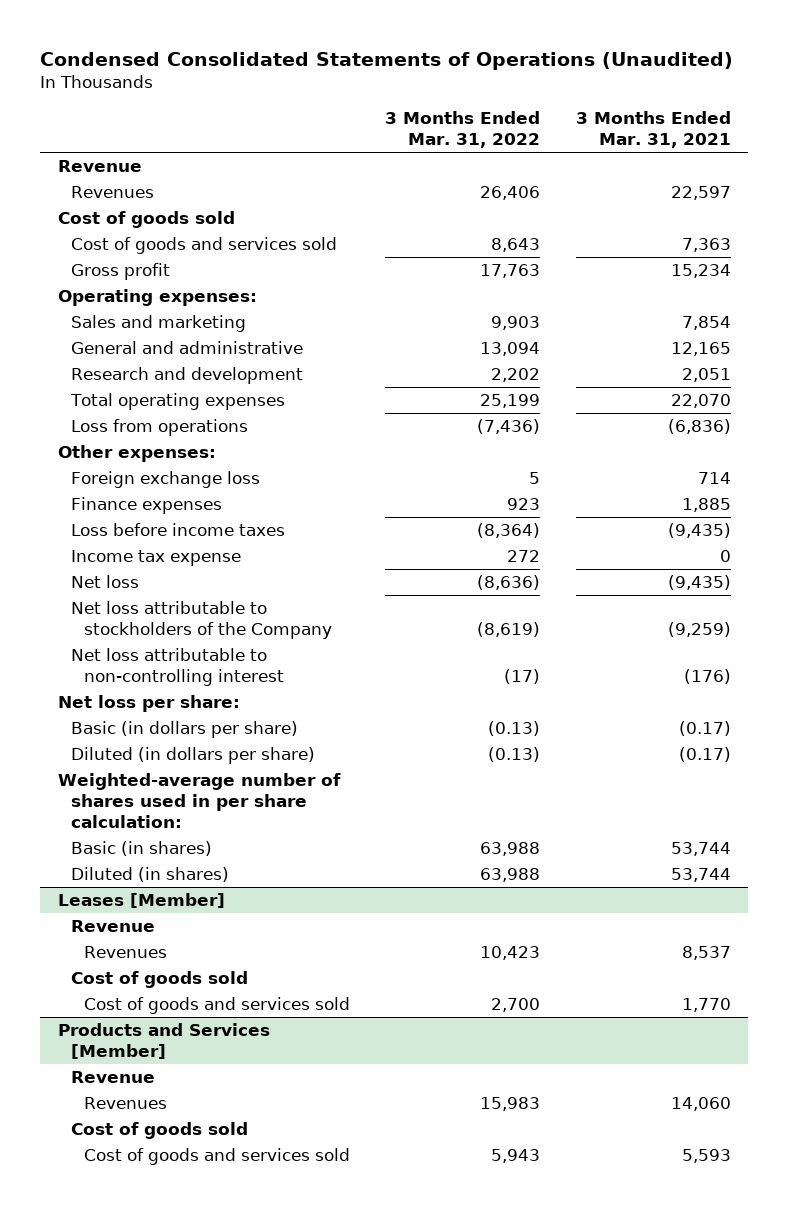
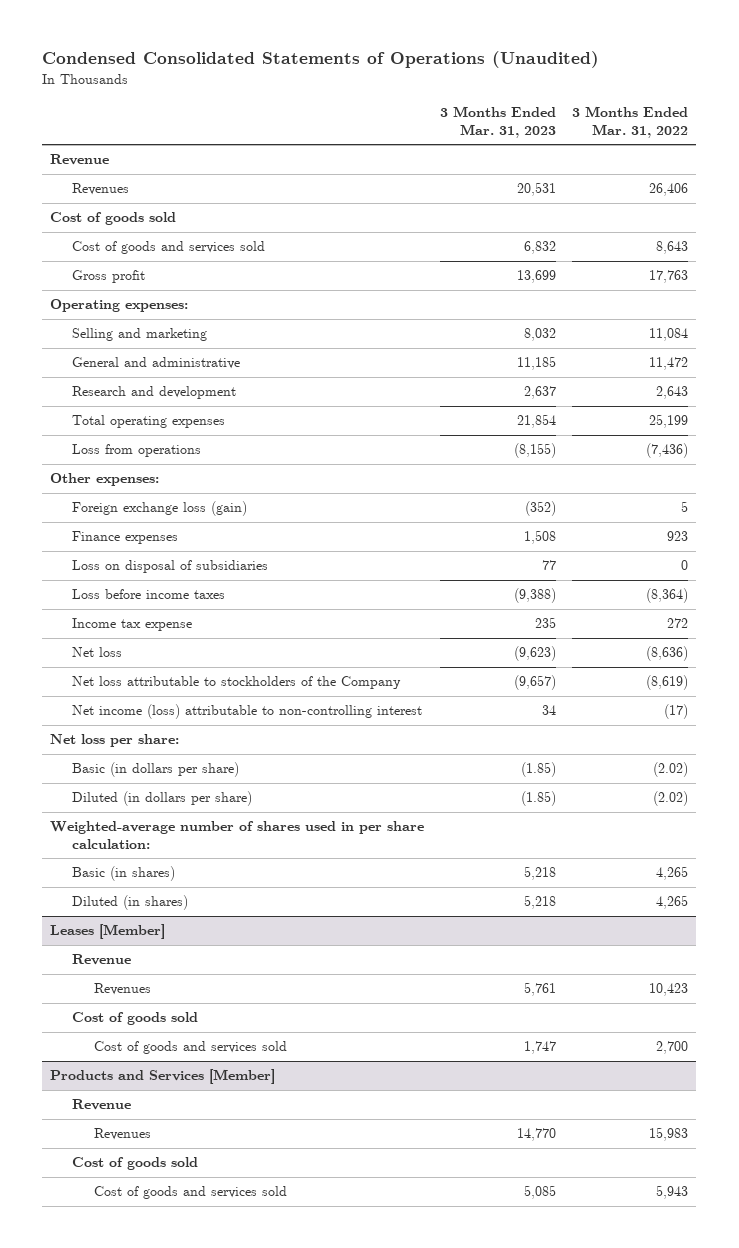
- | 3 Months Ended Mar. 31, 2022 | 3 Months Ended Mar. 31, 2021
+ | 3 Months Ended Mar. 31, 2023 | 3 Months Ended Mar. 31, 2022
- Sales and marketing | 9,903 | 7,854
- General and administrative | 13,094 | 12,165
- Research and development | 2,202 | 2,051
+ Selling and marketing | 8,032 | 11,084
+ General and administrative | 11,185 | 11,472
+ Research and development | 2,637 | 2,643
- Foreign exchange loss | 5 | 714
+ Foreign exchange loss (gain) | (352) | 5
+ Loss on disposal of subsidiaries | 77 | 0
- Net loss attributable to non-controlling interest | (17) | (176)
+ Net income (loss) attributable to non-controlling interest | 34 | (17)
- Basic (in dollars per share) | (0.13) | (0.17)
- Diluted (in dollars per share) | (0.13) | (0.17)
+ Basic (in dollars per share) | (1.85) | (2.02)
+ Diluted (in dollars per share) | (1.85) | (2.02)
- Basic (in shares) | 63,988 | 53,744
- Diluted (in shares) | 63,988 | 53,744
+ Basic (in shares) | 5,218 | 4,265
+ Diluted (in shares) | 5,218 | 4,265

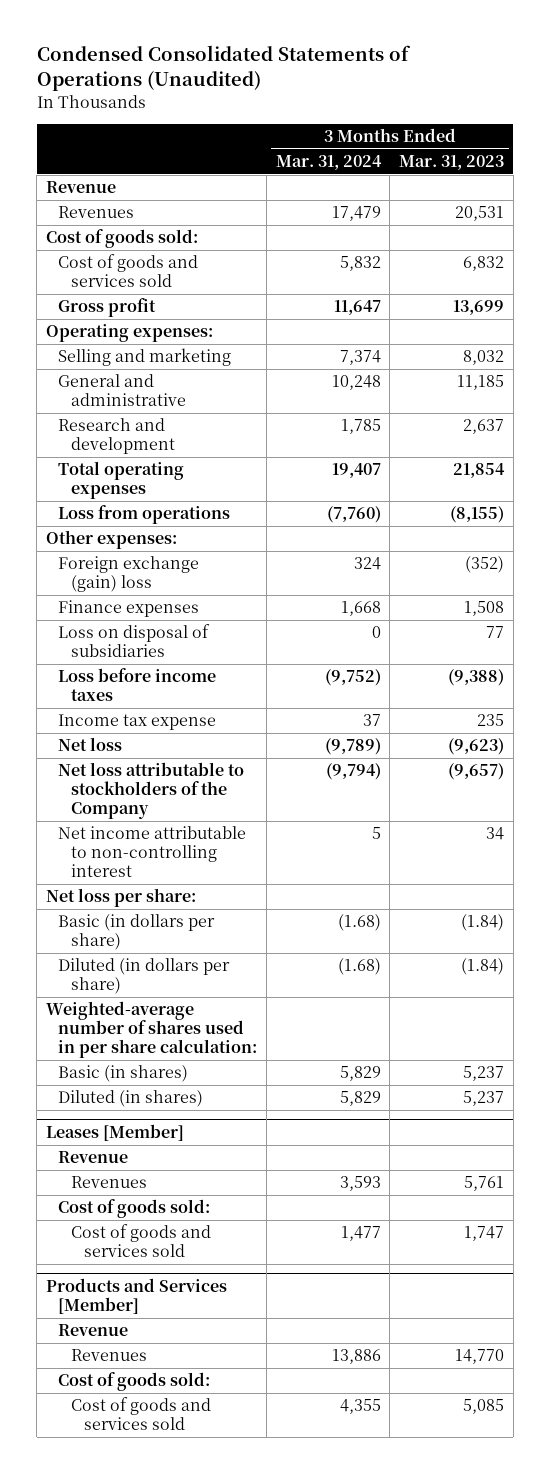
- | 3 Months Ended Mar. 31, 2023 | 3 Months Ended Mar. 31, 2022
+ | 3 Months Ended Mar. 31, 2024 | 3 Months Ended Mar. 31, 2023
- Cost of goods sold
+ Cost of goods sold:
- Foreign exchange loss (gain) | (352) | 5
+ Foreign exchange (gain) loss | 324 | (352)
- Net income (loss) attributable to non-controlling interest | 34 | (17)
+ Net income attributable to non-controlling interest | 5 | 34
- Basic (in dollars per share) | (1.85) | (2.02)
- Diluted (in dollars per share) | (1.85) | (2.02)
+ Basic (in dollars per share) | (1.68) | (1.84)
+ Diluted (in dollars per share) | (1.68) | (1.84)
- Basic (in shares) | 5,218 | 4,265
- Diluted (in shares) | 5,218 | 4,265
+ Basic (in shares) | 5,829 | 5,237
+ Diluted (in shares) | 5,829 | 5,237
@ Leases [Member]
- Cost of goods sold
+ Cost of goods sold:
@ Products and Services [Member]
- Cost of goods sold
+ Cost of goods sold:

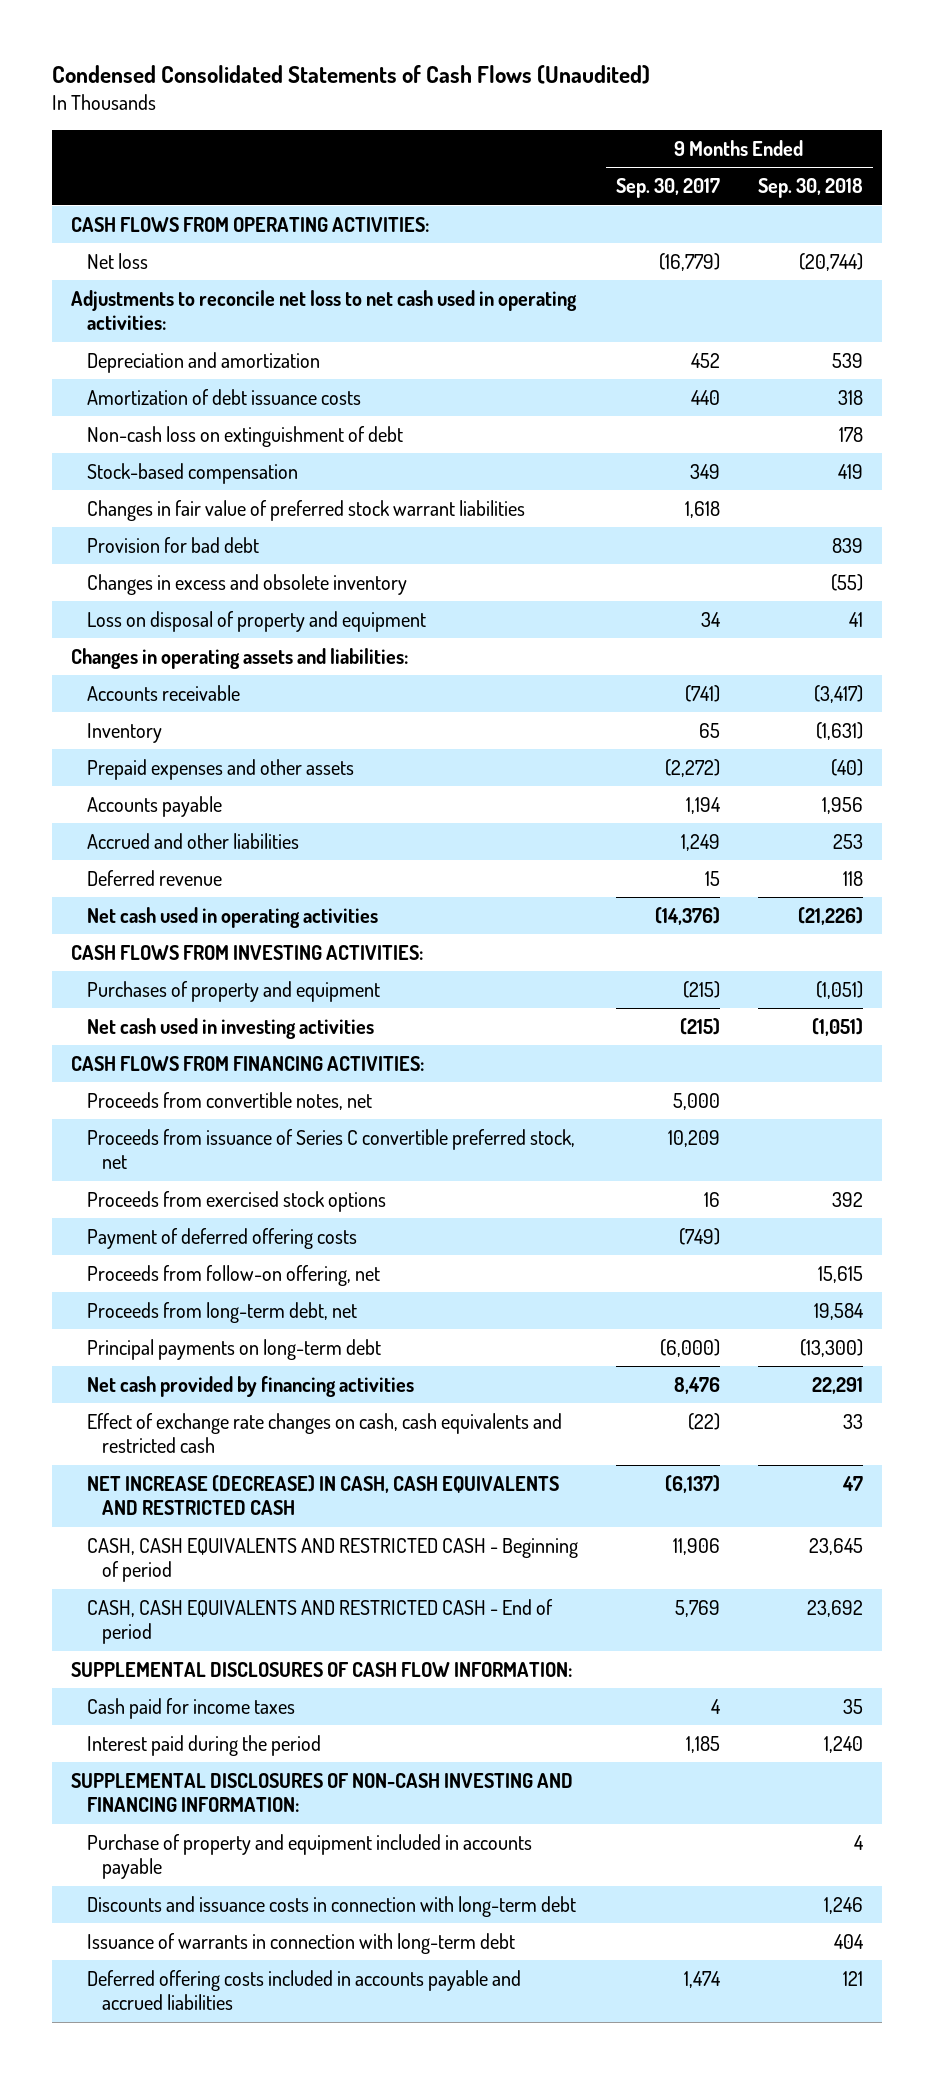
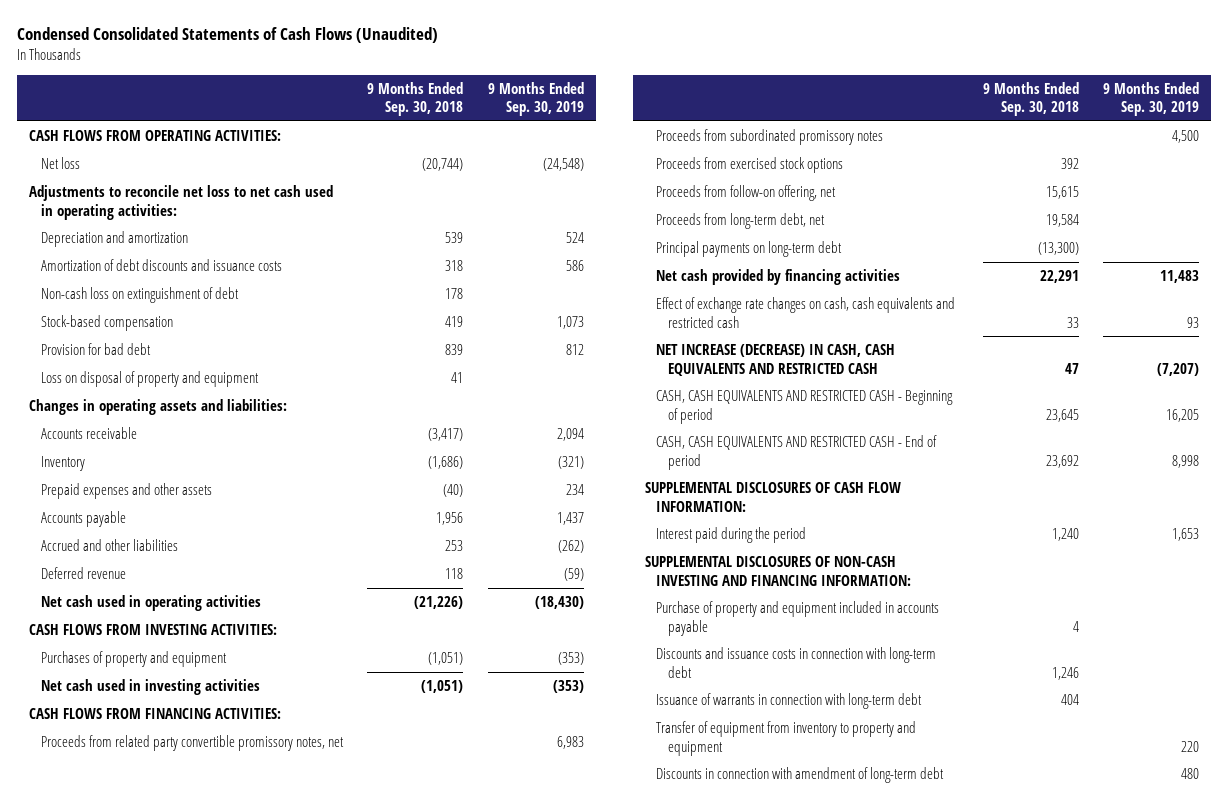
- | 9 Months Ended Sep. 30, 2017 | 9 Months Ended Sep. 30, 2018
+ | 9 Months Ended Sep. 30, 2018 | 9 Months Ended Sep. 30, 2019
- Amortization of debt issuance costs | 440 | 318
+ Amortization of debt discounts and issuance costs | 318 | 586
- Changes in fair value of preferred stock warrant liabilities | 1,618 |
- Changes in excess and obsolete inventory | | (55)
- Inventory | 65 | (1,631)
+ Inventory | (1,686) | (321)
- Proceeds from convertible notes, net | 5,000 |
- Proceeds from issuance of Series C convertible preferred stock, net | 10,209 |
+ Proceeds from related party convertible promissory notes, net | | 6,983
+ Proceeds from subordinated promissory notes | | 4,500
- Payment of deferred offering costs | (749) |
- Cash paid for income taxes | 4 | 35
- Deferred offering costs included in accounts payable and accrued liabilities | 1,474 | 121
+ Transfer of equipment from inventory to property and equipment | | 220
+ Discounts in connection with amendment of long-term debt | | 480

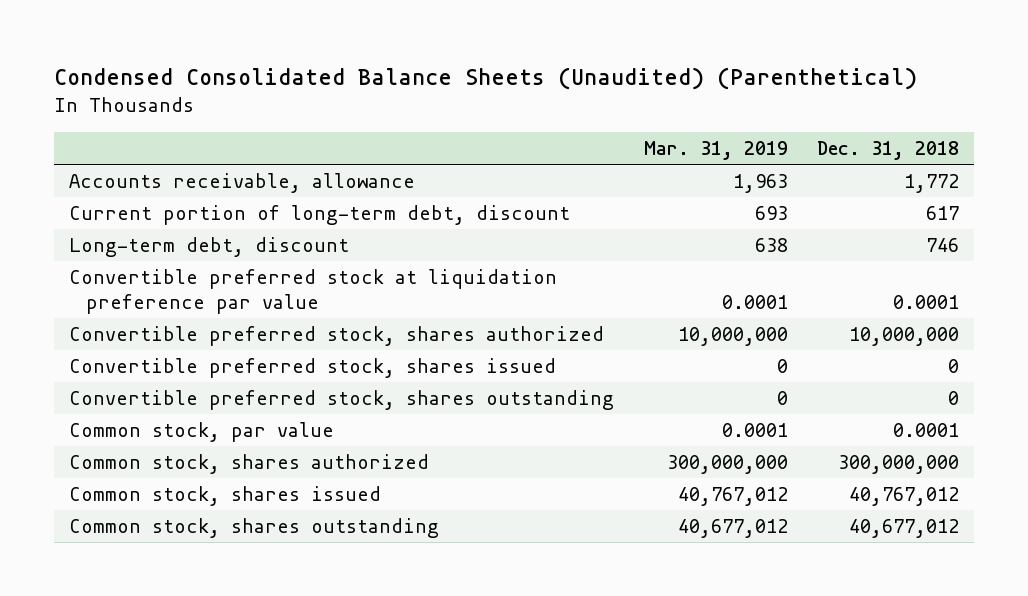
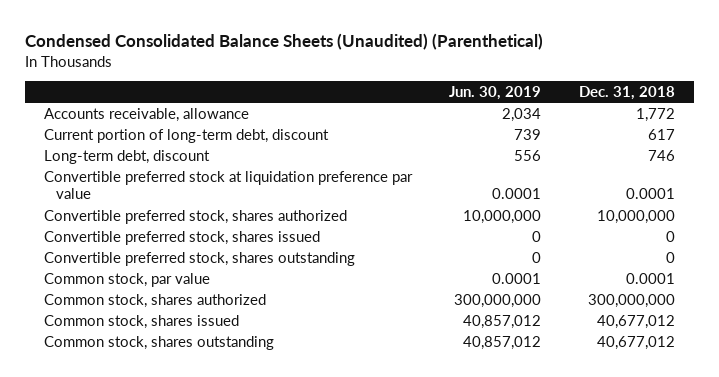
- | Mar. 31, 2019 | Dec. 31, 2018
+ | Jun. 30, 2019 | Dec. 31, 2018
- Common stock, shares issued | 40,767,012 | 40,767,012
+ Common stock, shares issued | 40,857,012 | 40,677,012

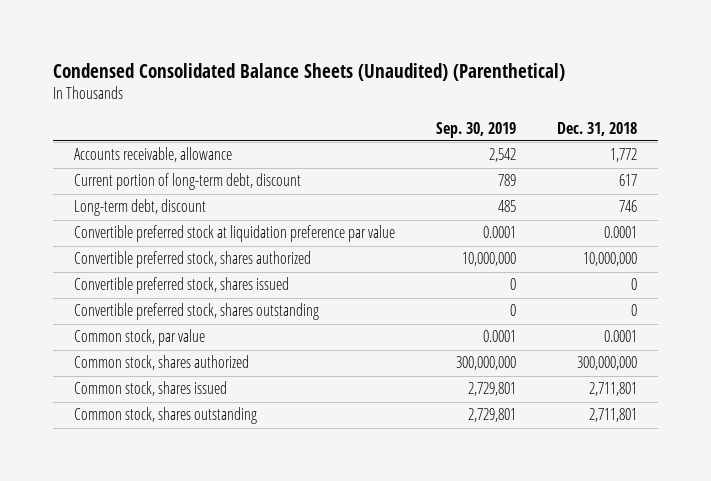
- | Jun. 30, 2019 | Dec. 31, 2018
+ | Sep. 30, 2019 | Dec. 31, 2018
- Common stock, shares issued | 40,857,012 | 40,677,012
- Common stock, shares outstanding | 40,857,012 | 40,677,012
+ Common stock, shares issued | 2,729,801 | 2,711,801
+ Common stock, shares outstanding | 2,729,801 | 2,711,801

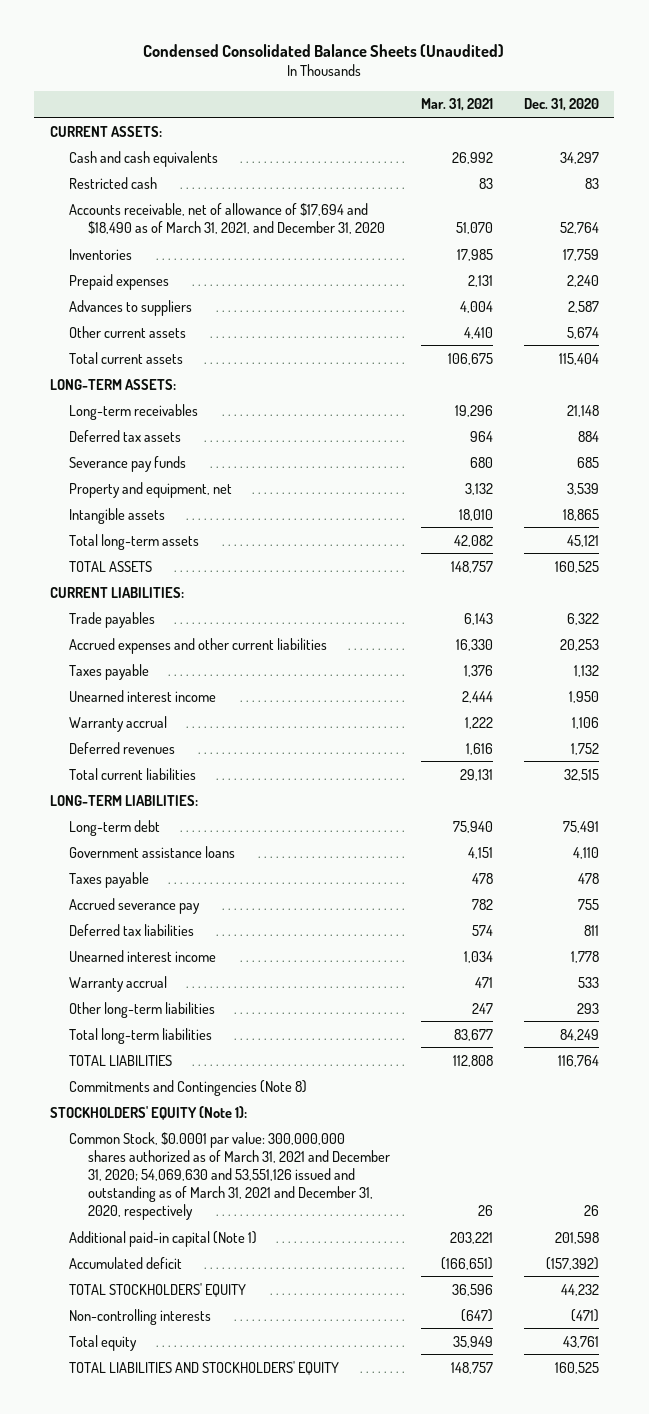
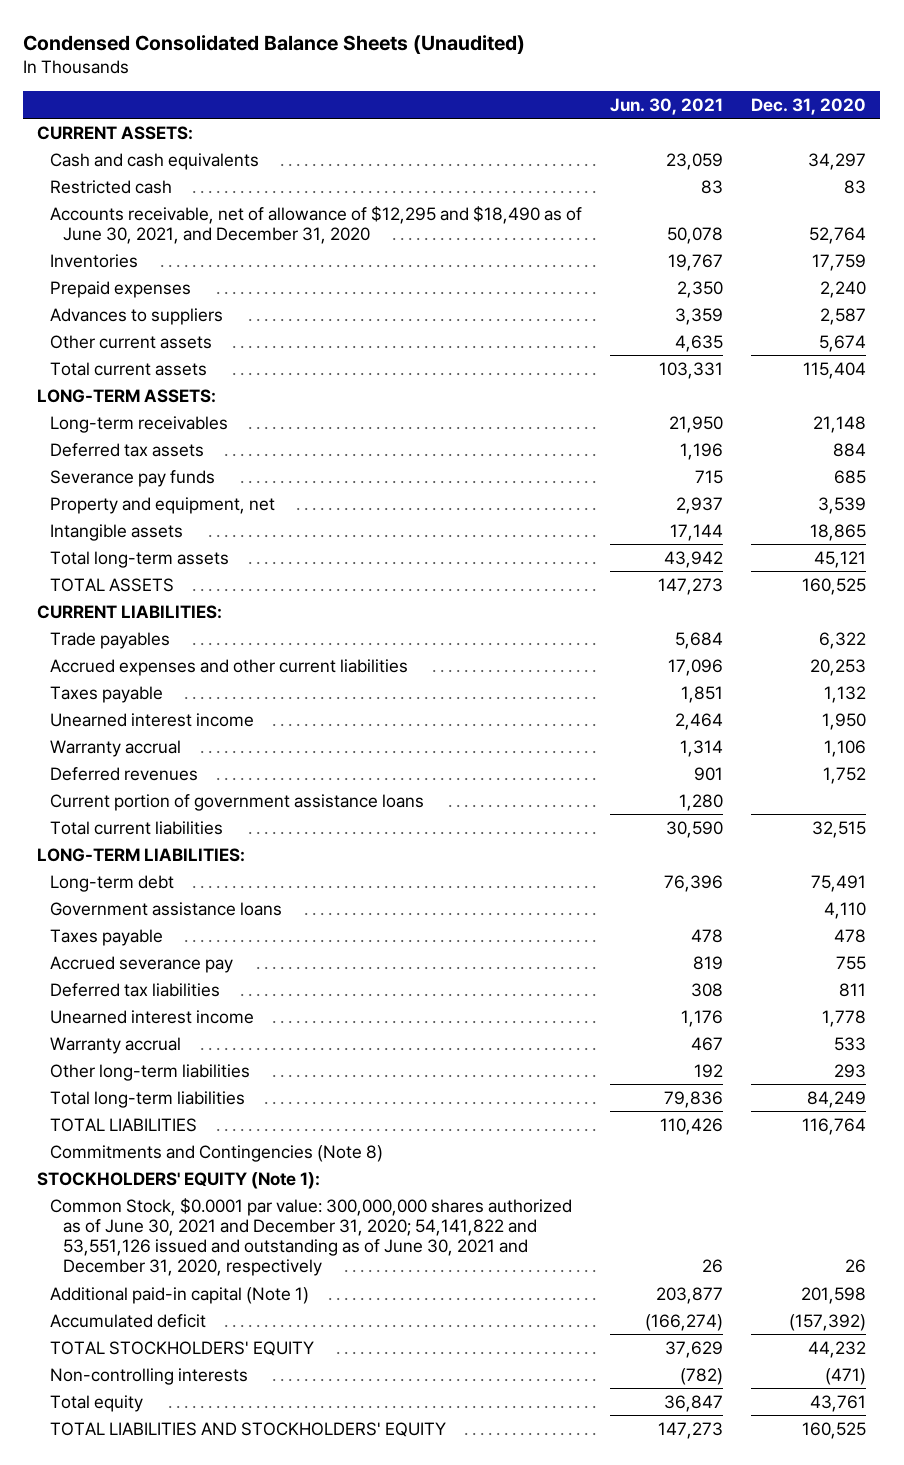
- | Mar. 31, 2021 | Dec. 31, 2020
+ | Jun. 30, 2021 | Dec. 31, 2020
- Accounts receivable, net of allowance of $17,694 and $18,490 as of March 31, 2021, and December 31, 2020 | 51,070 | 52,764
+ Accounts receivable, net of allowance of $12,295 and $18,490 as of June 30, 2021, and December 31, 2020 | 50,078 | 52,764
+ Current portion of government assistance loans | 1,280 |
- Common Stock, $0.0001 par value: 300,000,000 shares authorized as of March 31, 2021 and December 31, 2020; 54,069,630 and 53,551,126 issued and outstanding as of March 31, 2021 and December 31, 2020, respectively | 26 | 26
+ Common Stock, $0.0001 par value: 300,000,000 shares authorized as of June 30, 2021 and December 31, 2020; 54,141,822 and 53,551,126 issued and outstanding as of June 30, 2021 and December 31, 2020, respectively | 26 | 26

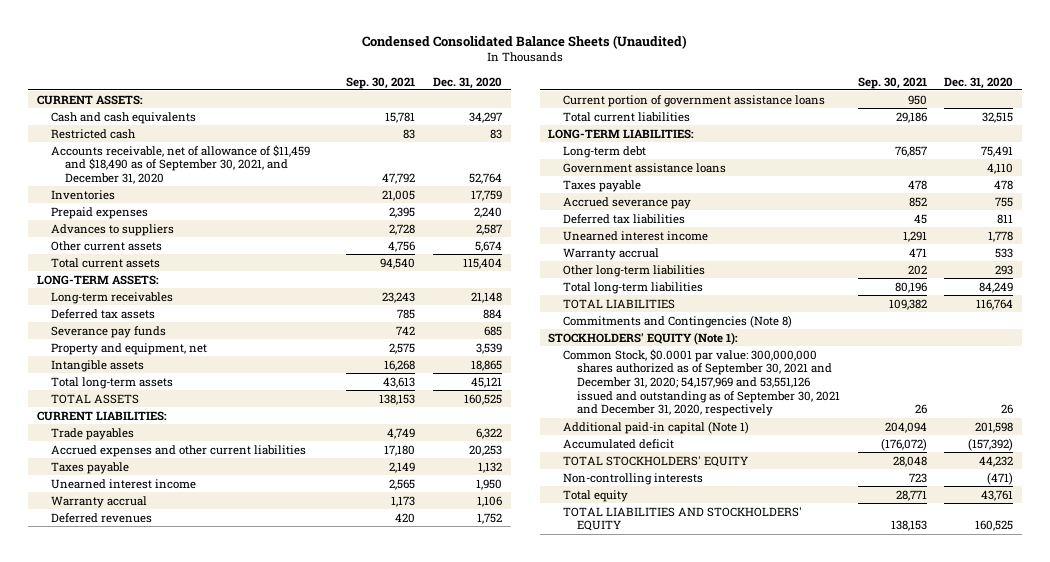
- | Jun. 30, 2021 | Dec. 31, 2020
+ | Sep. 30, 2021 | Dec. 31, 2020
- Accounts receivable, net of allowance of $12,295 and $18,490 as of June 30, 2021, and December 31, 2020 | 50,078 | 52,764
+ Accounts receivable, net of allowance of $11,459 and $18,490 as of September 30, 2021, and December 31, 2020 | 47,792 | 52,764
- Common Stock, $0.0001 par value: 300,000,000 shares authorized as of June 30, 2021 and December 31, 2020; 54,141,822 and 53,551,126 issued and outstanding as of June 30, 2021 and December 31, 2020, respectively | 26 | 26
+ Common Stock, $0.0001 par value: 300,000,000 shares authorized as of September 30, 2021 and December 31, 2020; 54,157,969 and 53,551,126 issued and outstanding as of September 30, 2021 and December 31, 2020, respectively | 26 | 26

